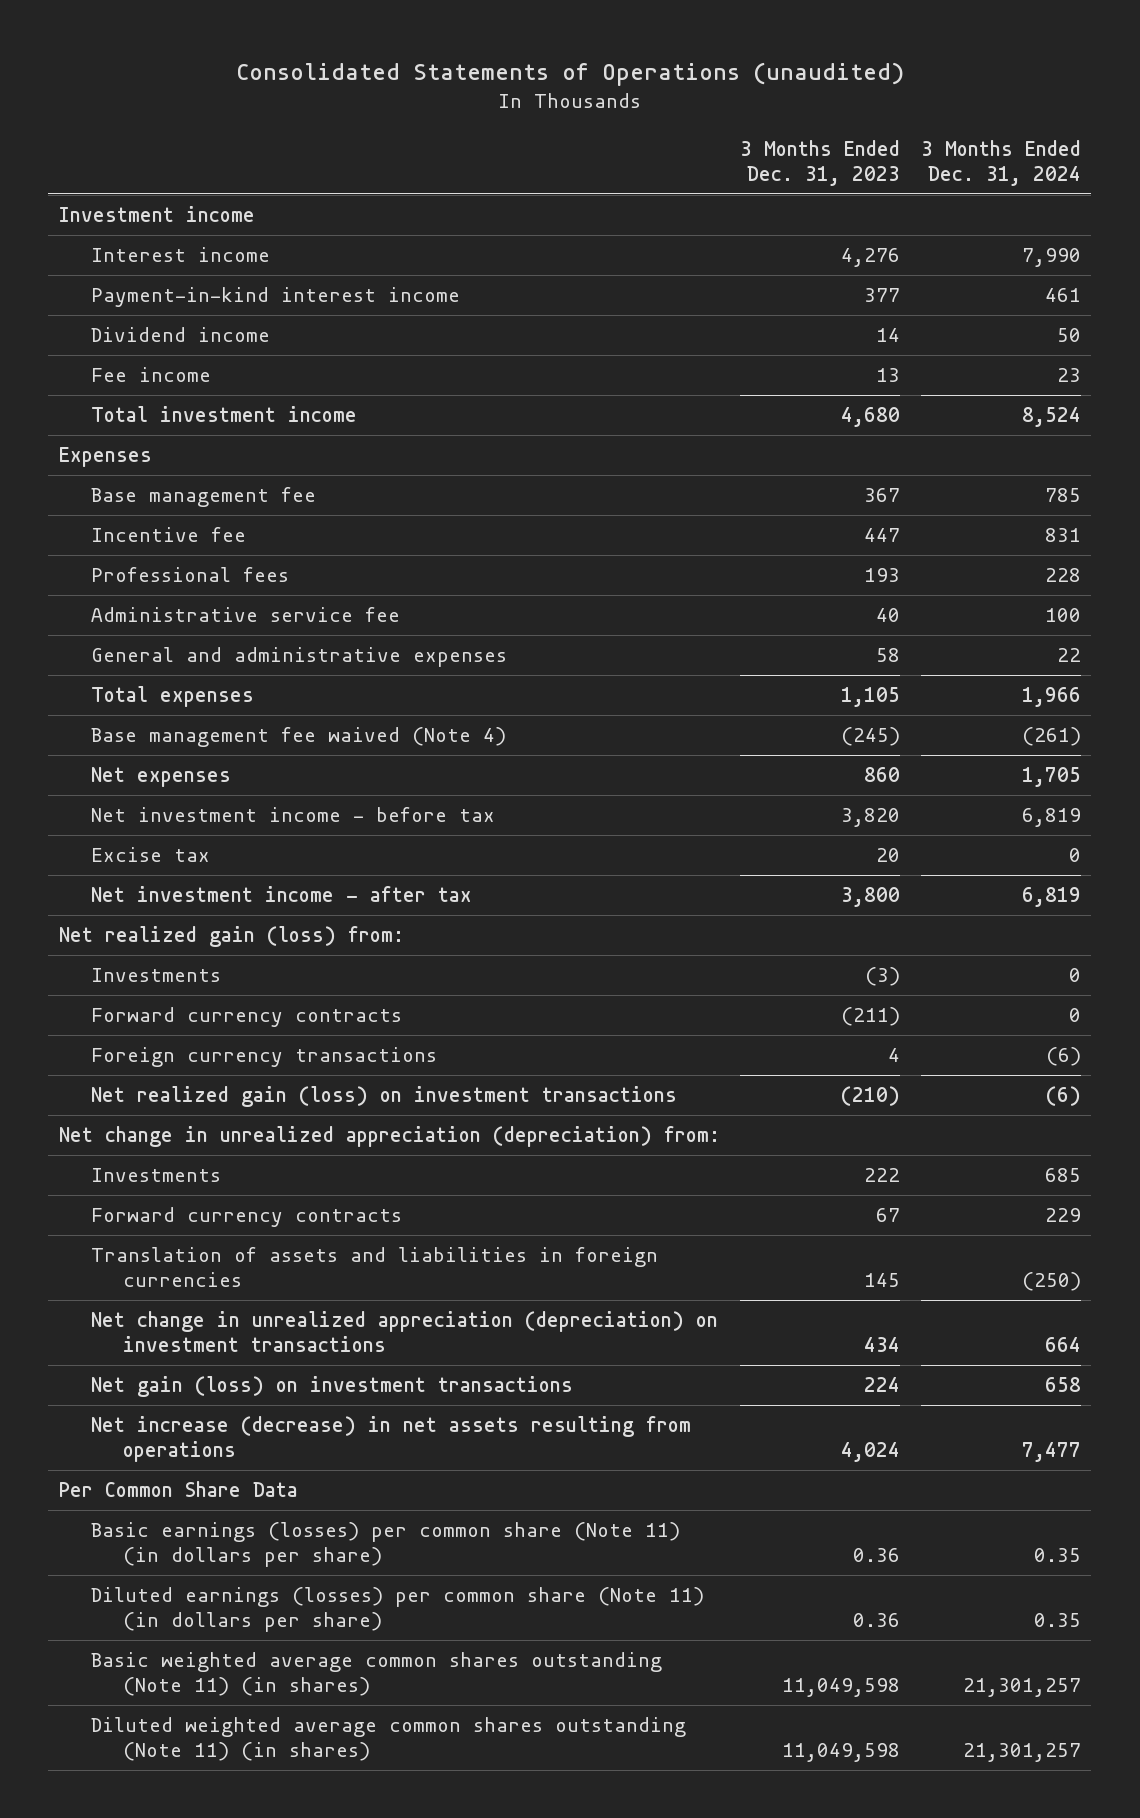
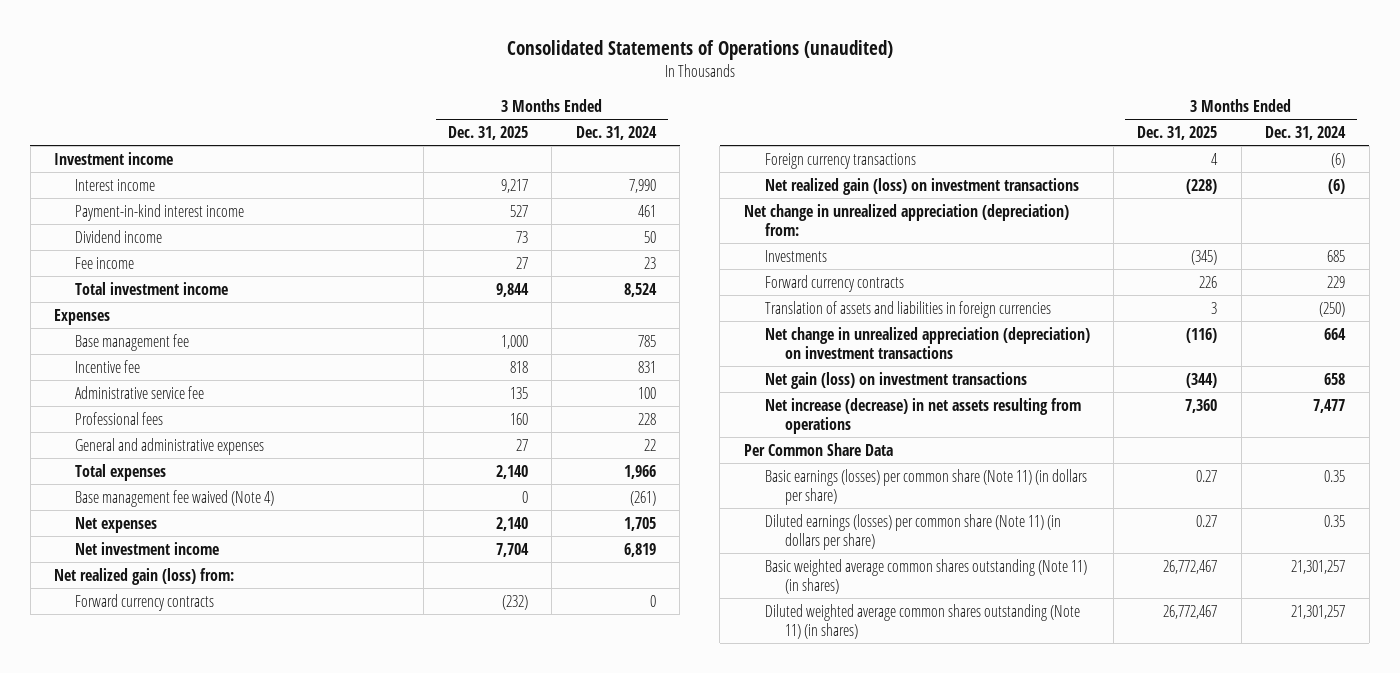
- | 3 Months Ended Dec. 31, 2023 | 3 Months Ended Dec. 31, 2024
+ | 3 Months Ended Dec. 31, 2025 | 3 Months Ended Dec. 31, 2024
moved down: Professional fees | 160 | 228
- Net investment income - before tax | 3,820 | 6,819
- Excise tax | 20 | 0
- Net investment income - after tax | 3,800 | 6,819
+ Net investment income | 7,704 | 6,819
- Investments | (3) | 0

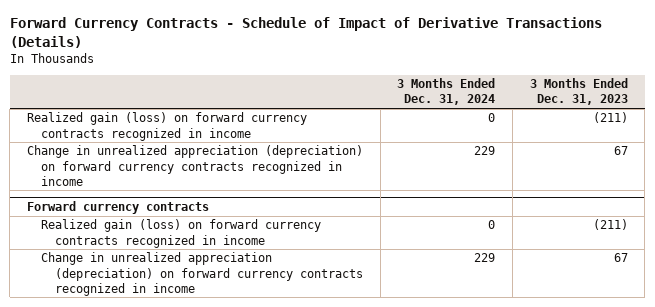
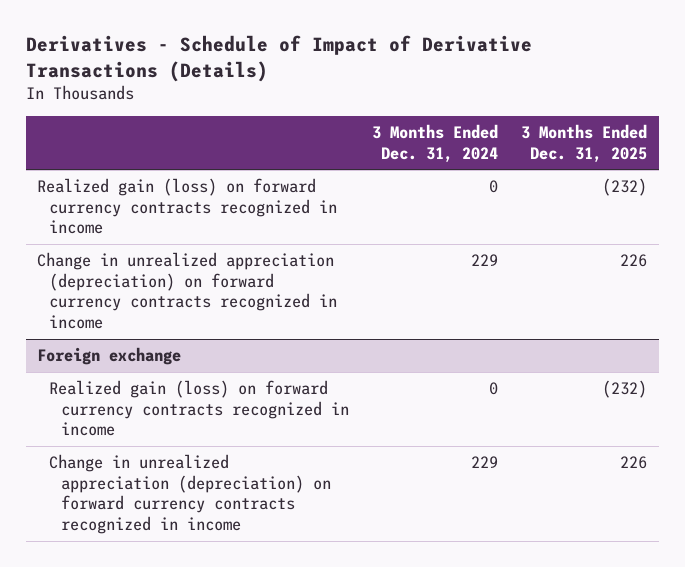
- Forward Currency Contracts - Schedule of Impact of Derivative Transactions (Details)
+ Derivatives - Schedule of Impact of Derivative Transactions (Details)
- | 3 Months Ended Dec. 31, 2024 | 3 Months Ended Dec. 31, 2023
+ | 3 Months Ended Dec. 31, 2024 | 3 Months Ended Dec. 31, 2025
- Forward currency contracts
+ Foreign exchange

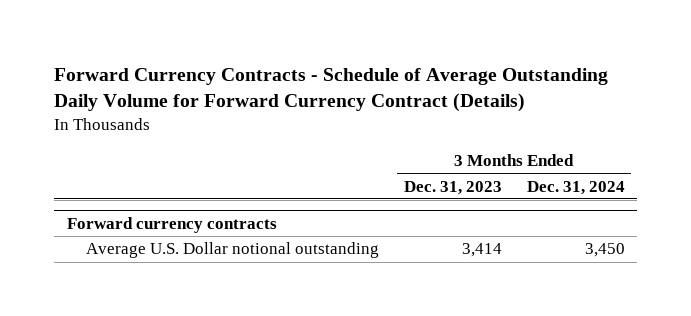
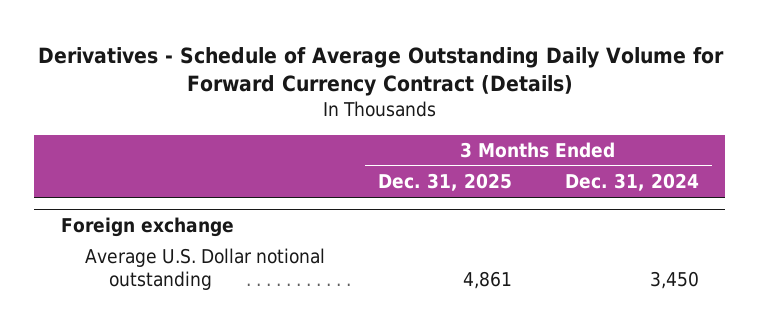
- Forward Currency Contracts - Schedule of Average Outstanding Daily Volume for Forward Currency Contract (Details)
+ Derivatives - Schedule of Average Outstanding Daily Volume for Forward Currency Contract (Details)
- | 3 Months Ended Dec. 31, 2023 | 3 Months Ended Dec. 31, 2024
+ | 3 Months Ended Dec. 31, 2025 | 3 Months Ended Dec. 31, 2024
- Forward currency contracts
+ Foreign exchange

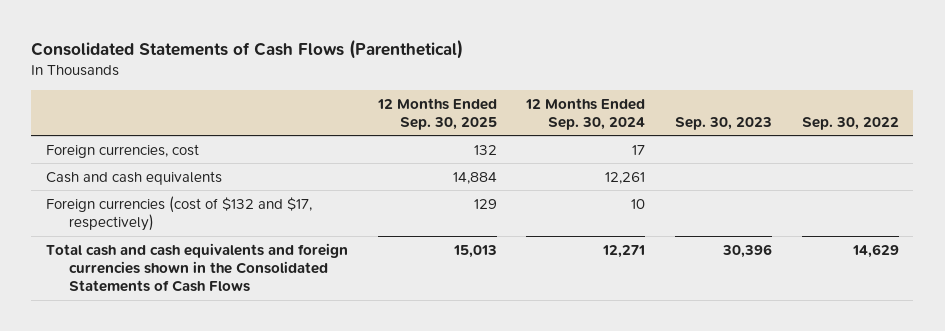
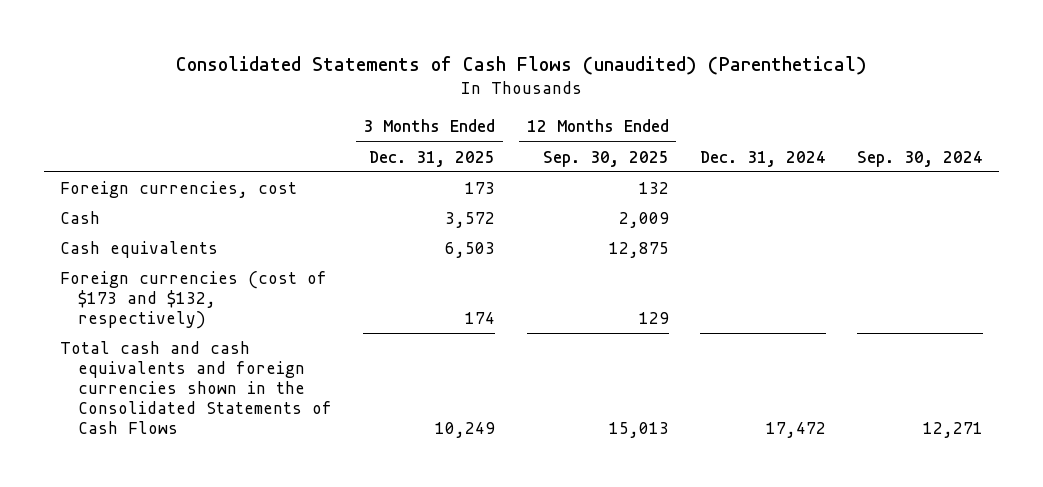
- Consolidated Statements of Cash Flows (Parenthetical)
+ Consolidated Statements of Cash Flows (unaudited) (Parenthetical)
- | 12 Months Ended Sep. 30, 2025 | 12 Months Ended Sep. 30, 2024 | Sep. 30, 2023 | Sep. 30, 2022
+ | 3 Months Ended Dec. 31, 2025 | 12 Months Ended Sep. 30, 2025 | Dec. 31, 2024 | Sep. 30, 2024
- Cash and cash equivalents | 14,884 | 12,261 | |
- Foreign currencies (cost of $132 and $17, respectively) | 129 | 10 | |
+ Cash | 3,572 | 2,009 | |
+ Cash equivalents | 6,503 | 12,875 | |
+ Foreign currencies (cost of $173 and $132, respectively) | 174 | 129 | |

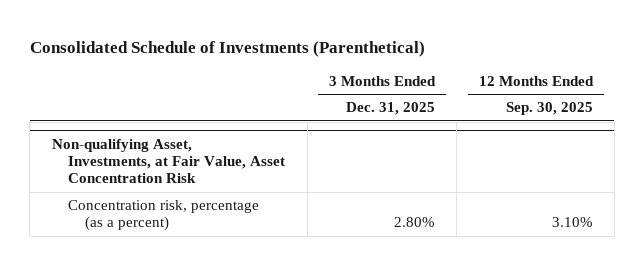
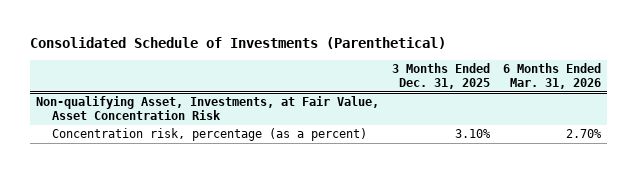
- | 3 Months Ended Dec. 31, 2025 | 12 Months Ended Sep. 30, 2025
+ | 3 Months Ended Dec. 31, 2025 | 6 Months Ended Mar. 31, 2026
@ Non-qualifying Asset, Investments, at Fair Value, Asset Concentration Risk
- Concentration risk, percentage (as a percent) | 2.80% | 3.10%
+ Concentration risk, percentage (as a percent) | 3.10% | 2.70%

